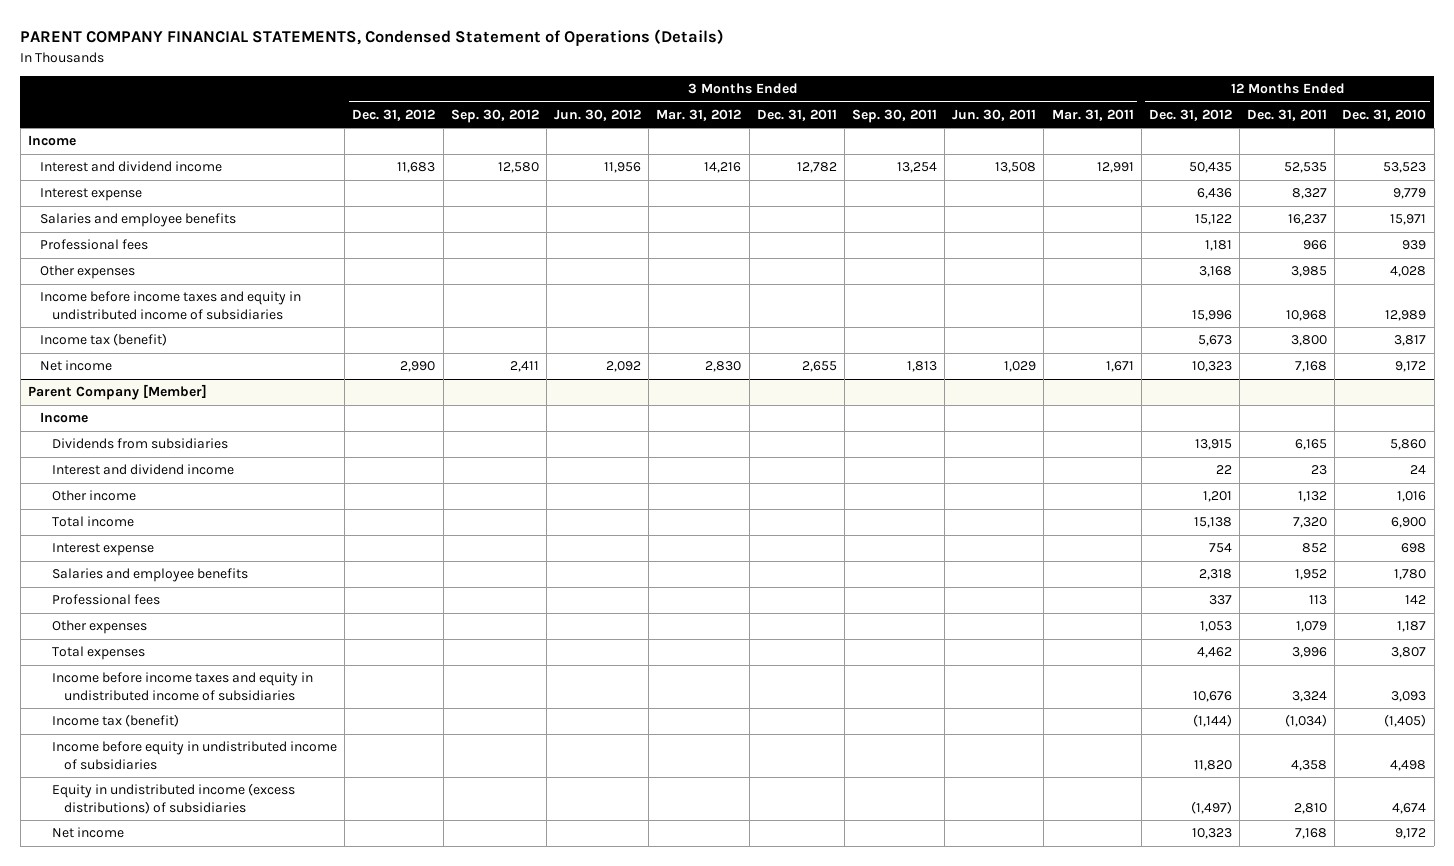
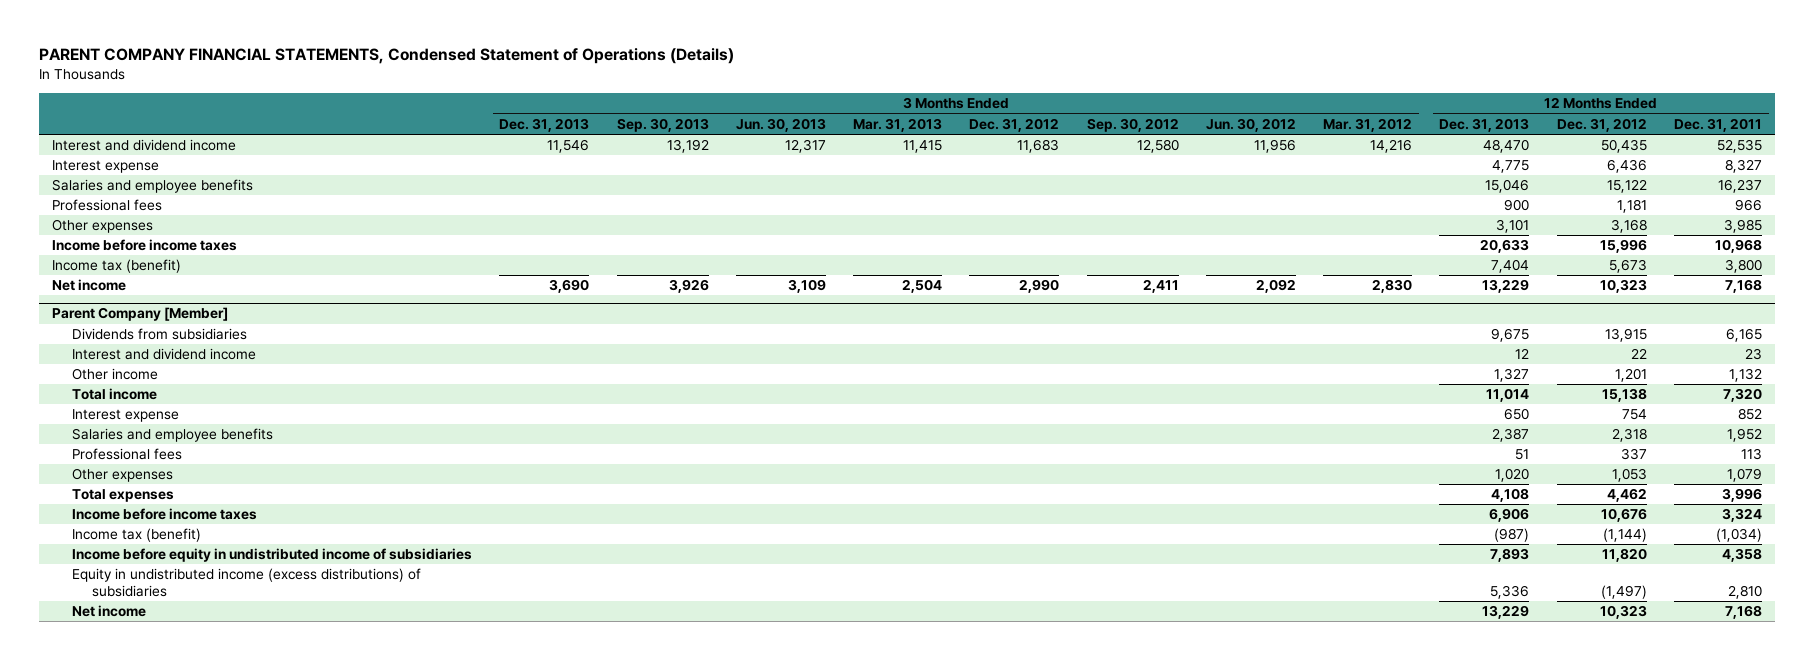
- | 3 Months Ended Dec. 31, 2012 | 3 Months Ended Sep. 30, 2012 | 3 Months Ended Jun. 30, 2012 | 3 Months Ended Mar. 31, 2012 | 3 Months Ended Dec. 31, 2011 | 3 Months Ended Sep. 30, 2011 | 3 Months Ended Jun. 30, 2011 | 3 Months Ended Mar. 31, 2011 | 12 Months Ended Dec. 31, 2012 | 12 Months Ended Dec. 31, 2011 | 12 Months Ended Dec. 31, 2010
+ | 3 Months Ended Dec. 31, 2013 | 3 Months Ended Sep. 30, 2013 | 3 Months Ended Jun. 30, 2013 | 3 Months Ended Mar. 31, 2013 | 3 Months Ended Dec. 31, 2012 | 3 Months Ended Sep. 30, 2012 | 3 Months Ended Jun. 30, 2012 | 3 Months Ended Mar. 31, 2012 | 12 Months Ended Dec. 31, 2013 | 12 Months Ended Dec. 31, 2012 | 12 Months Ended Dec. 31, 2011
- Income
- Income before income taxes and equity in undistributed income of subsidiaries | | | | | | | | | 15,996 | 10,968 | 12,989
+ Income before income taxes | | | | | | | | | 20,633 | 15,996 | 10,968
@ Parent Company [Member]
- Income
- Income before income taxes and equity in undistributed income of subsidiaries | | | | | | | | | 10,676 | 3,324 | 3,093
+ Income before income taxes | | | | | | | | | 6,906 | 10,676 | 3,324

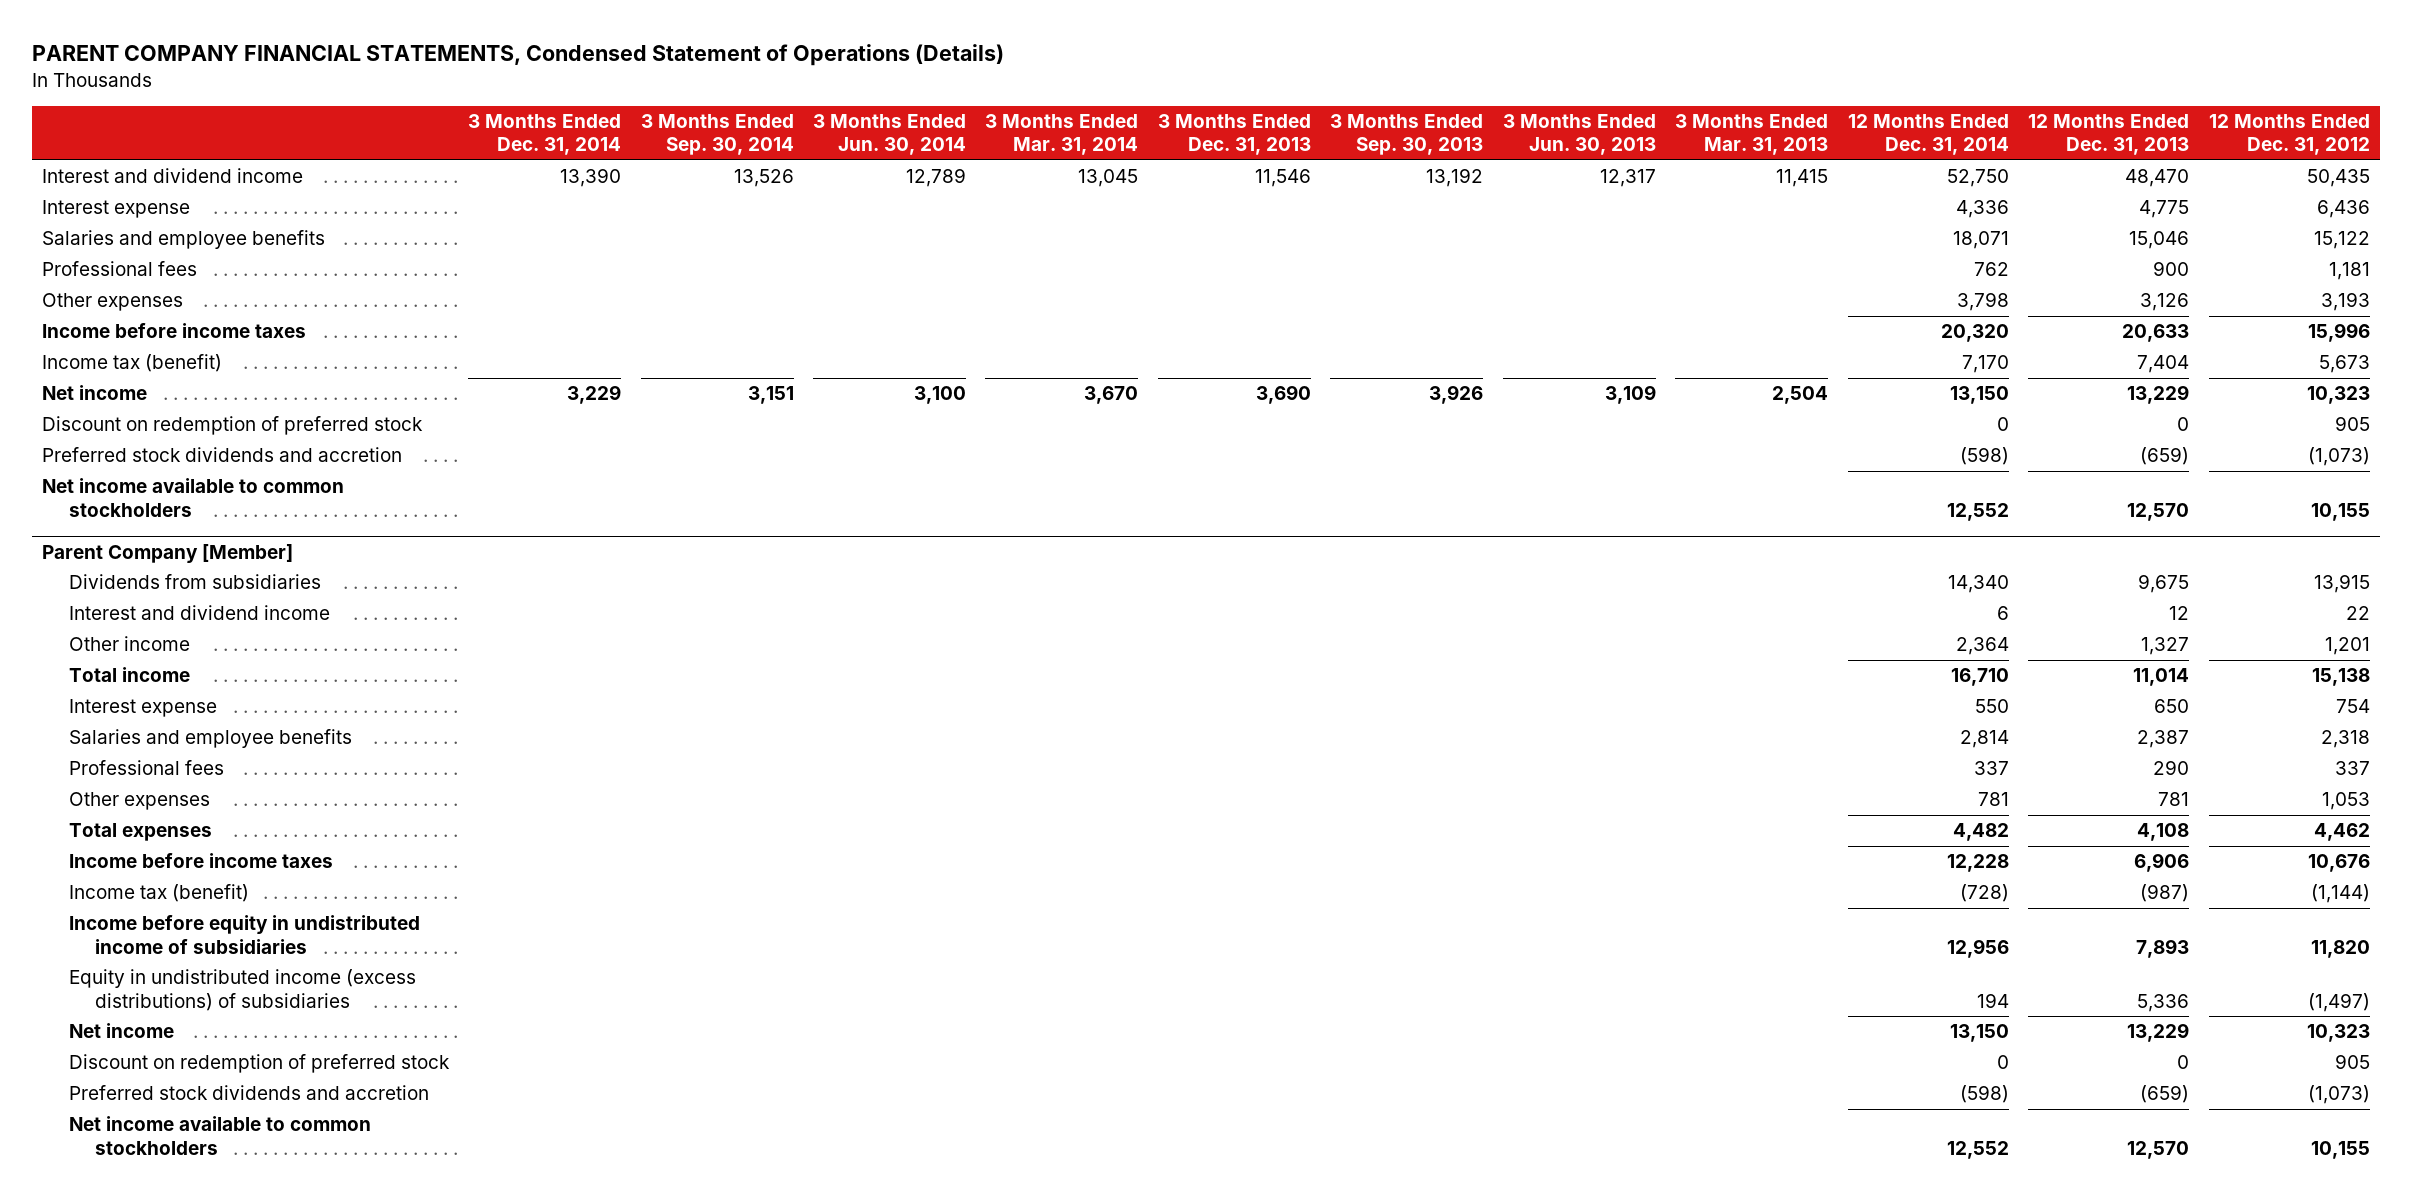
- | 3 Months Ended Dec. 31, 2013 | 3 Months Ended Sep. 30, 2013 | 3 Months Ended Jun. 30, 2013 | 3 Months Ended Mar. 31, 2013 | 3 Months Ended Dec. 31, 2012 | 3 Months Ended Sep. 30, 2012 | 3 Months Ended Jun. 30, 2012 | 3 Months Ended Mar. 31, 2012 | 12 Months Ended Dec. 31, 2013 | 12 Months Ended Dec. 31, 2012 | 12 Months Ended Dec. 31, 2011
+ | 3 Months Ended Dec. 31, 2014 | 3 Months Ended Sep. 30, 2014 | 3 Months Ended Jun. 30, 2014 | 3 Months Ended Mar. 31, 2014 | 3 Months Ended Dec. 31, 2013 | 3 Months Ended Sep. 30, 2013 | 3 Months Ended Jun. 30, 2013 | 3 Months Ended Mar. 31, 2013 | 12 Months Ended Dec. 31, 2014 | 12 Months Ended Dec. 31, 2013 | 12 Months Ended Dec. 31, 2012
- Other expenses | | | | | | | | | 3,101 | 3,168 | 3,985
+ Other expenses | | | | | | | | | 3,798 | 3,126 | 3,193
+ Discount on redemption of preferred stock | | | | | | | | | 0 | 0 | 905
+ Preferred stock dividends and accretion | | | | | | | | | (598) | (659) | (1,073)
+ Net income available to common stockholders | | | | | | | | | 12,552 | 12,570 | 10,155
@ Parent Company [Member]
- Professional fees | | | | | | | | | 51 | 337 | 113
- Other expenses | | | | | | | | | 1,020 | 1,053 | 1,079
+ Professional fees | | | | | | | | | 337 | 290 | 337
+ Other expenses | | | | | | | | | 781 | 781 | 1,053
+ Discount on redemption of preferred stock | | | | | | | | | 0 | 0 | 905
+ Preferred stock dividends and accretion | | | | | | | | | (598) | (659) | (1,073)
+ Net income available to common stockholders | | | | | | | | | 12,552 | 12,570 | 10,155

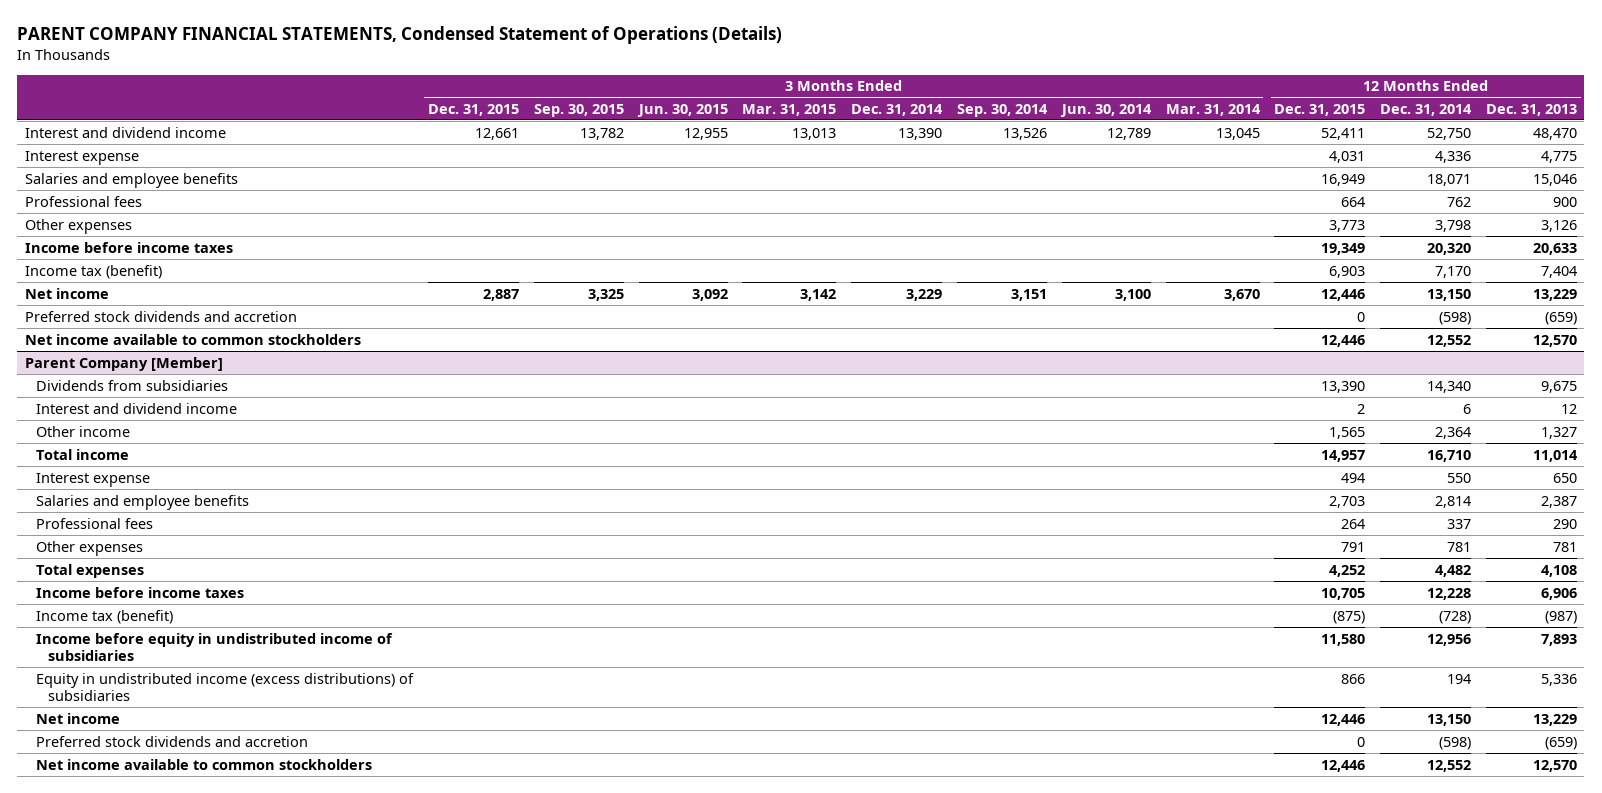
- | 3 Months Ended Dec. 31, 2014 | 3 Months Ended Sep. 30, 2014 | 3 Months Ended Jun. 30, 2014 | 3 Months Ended Mar. 31, 2014 | 3 Months Ended Dec. 31, 2013 | 3 Months Ended Sep. 30, 2013 | 3 Months Ended Jun. 30, 2013 | 3 Months Ended Mar. 31, 2013 | 12 Months Ended Dec. 31, 2014 | 12 Months Ended Dec. 31, 2013 | 12 Months Ended Dec. 31, 2012
+ | 3 Months Ended Dec. 31, 2015 | 3 Months Ended Sep. 30, 2015 | 3 Months Ended Jun. 30, 2015 | 3 Months Ended Mar. 31, 2015 | 3 Months Ended Dec. 31, 2014 | 3 Months Ended Sep. 30, 2014 | 3 Months Ended Jun. 30, 2014 | 3 Months Ended Mar. 31, 2014 | 12 Months Ended Dec. 31, 2015 | 12 Months Ended Dec. 31, 2014 | 12 Months Ended Dec. 31, 2013
- Discount on redemption of preferred stock | | | | | | | | | 0 | 0 | 905
@ Parent Company [Member]
- Discount on redemption of preferred stock | | | | | | | | | 0 | 0 | 905

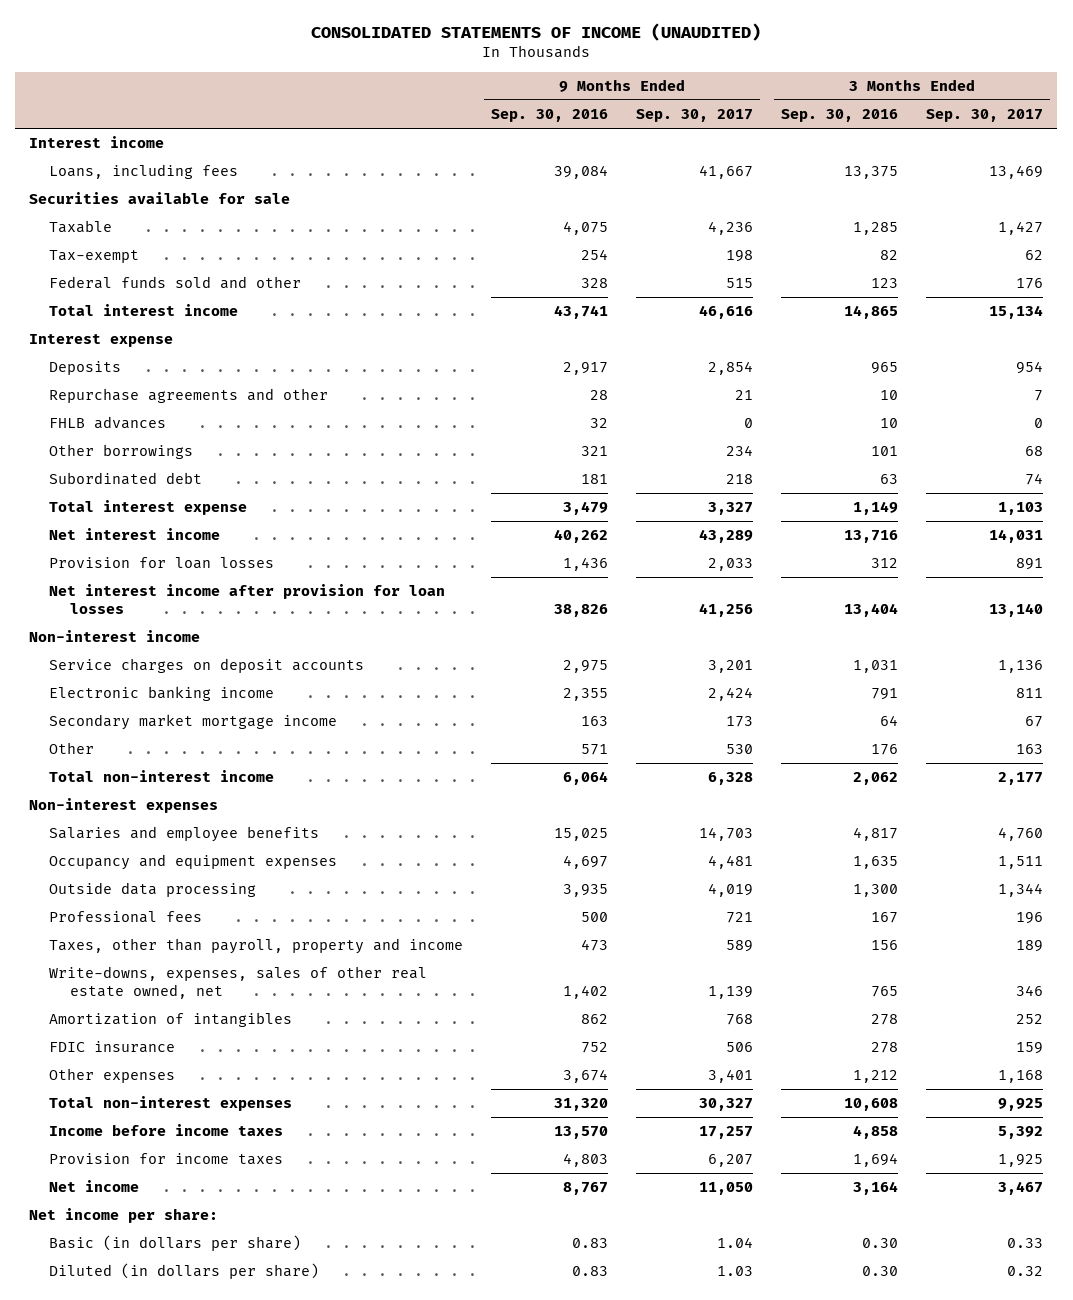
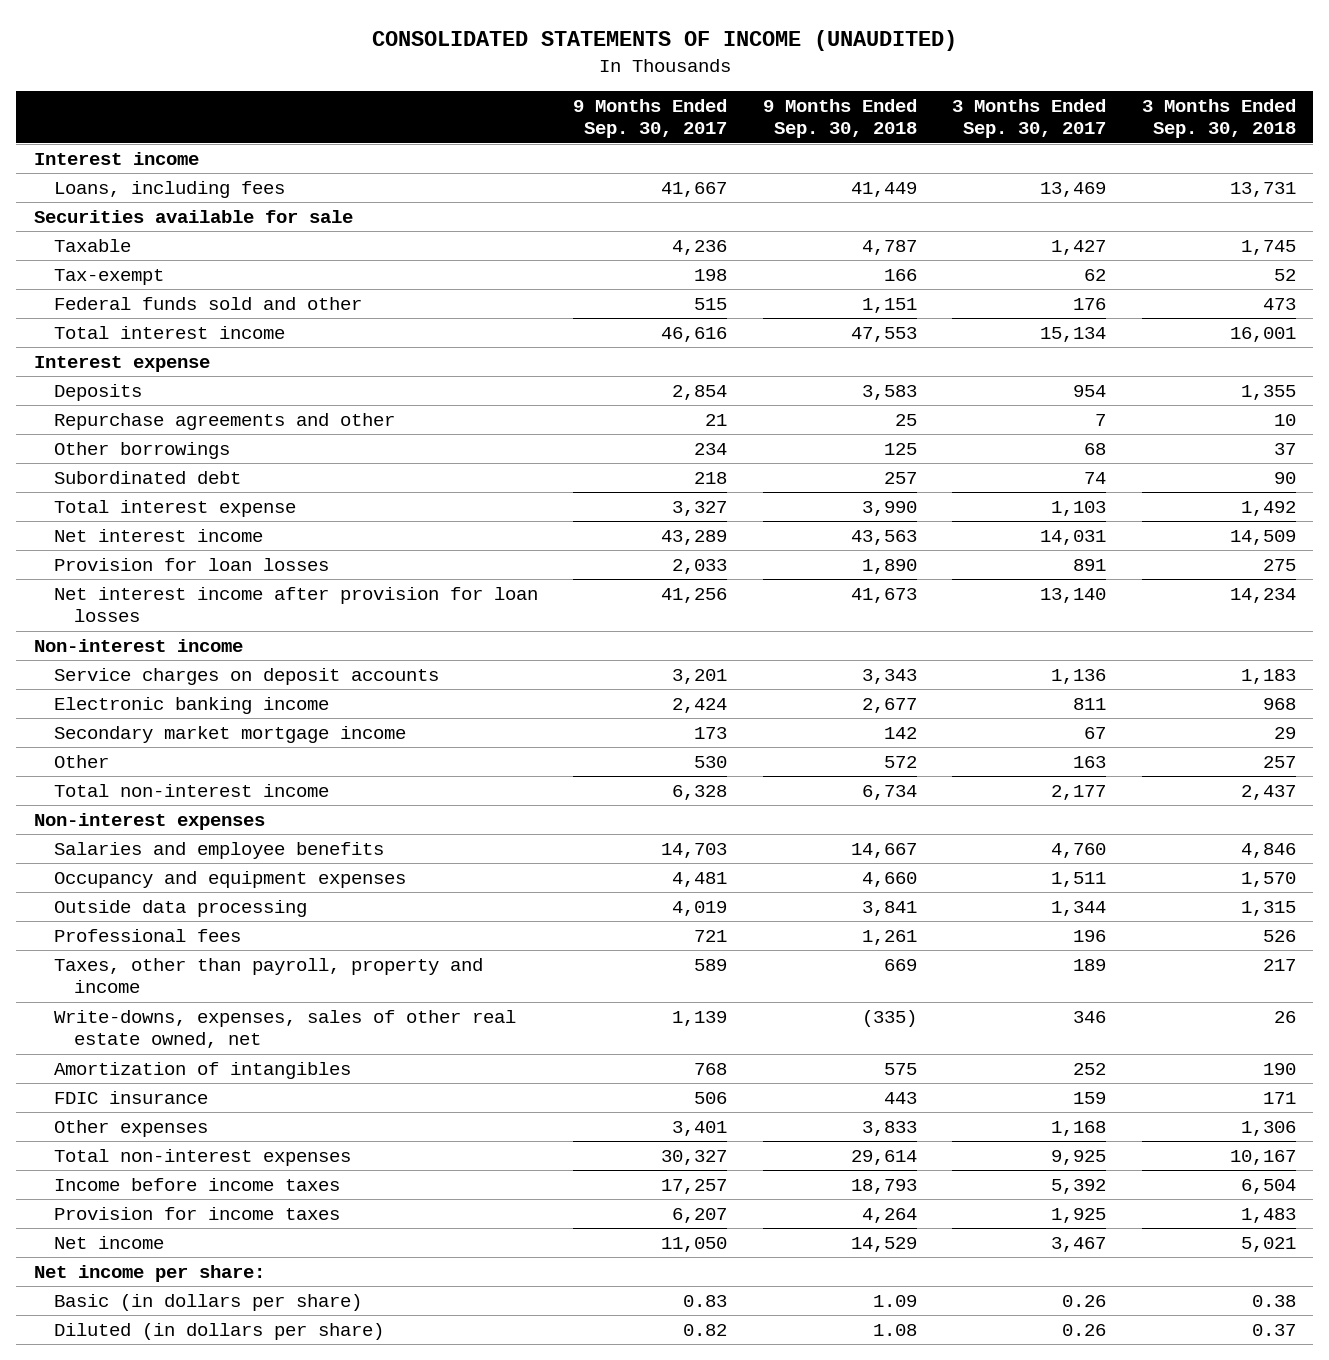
- | 9 Months Ended Sep. 30, 2016 | 9 Months Ended Sep. 30, 2017 | 3 Months Ended Sep. 30, 2016 | 3 Months Ended Sep. 30, 2017
+ | 9 Months Ended Sep. 30, 2017 | 9 Months Ended Sep. 30, 2018 | 3 Months Ended Sep. 30, 2017 | 3 Months Ended Sep. 30, 2018
- FHLB advances | 32 | 0 | 10 | 0
- Basic (in dollars per share) | 0.83 | 1.04 | 0.30 | 0.33
- Diluted (in dollars per share) | 0.83 | 1.03 | 0.30 | 0.32
+ Basic (in dollars per share) | 0.83 | 1.09 | 0.26 | 0.38
+ Diluted (in dollars per share) | 0.82 | 1.08 | 0.26 | 0.37

